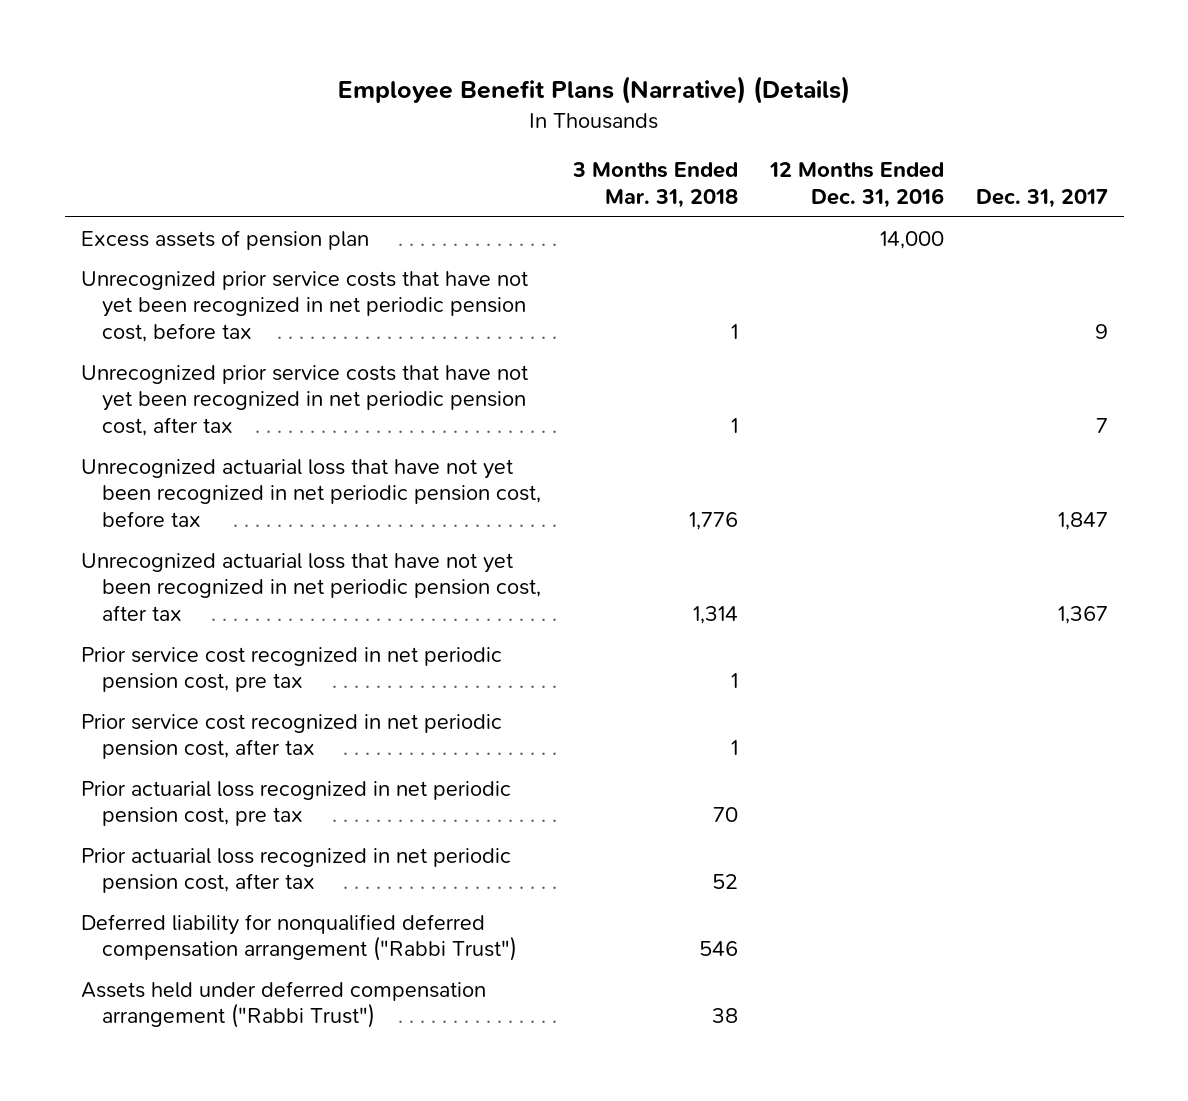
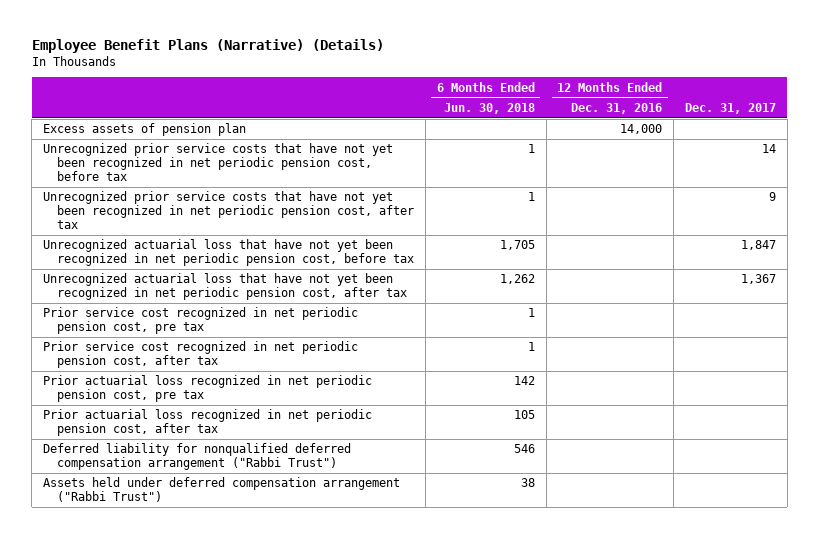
- | 3 Months Ended Mar. 31, 2018 | 12 Months Ended Dec. 31, 2016 | Dec. 31, 2017
+ | 6 Months Ended Jun. 30, 2018 | 12 Months Ended Dec. 31, 2016 | Dec. 31, 2017
- Unrecognized prior service costs that have not yet been recognized in net periodic pension cost, before tax | 1 | | 9
- Unrecognized prior service costs that have not yet been recognized in net periodic pension cost, after tax | 1 | | 7
+ Unrecognized prior service costs that have not yet been recognized in net periodic pension cost, before tax | 1 | | 14
+ Unrecognized prior service costs that have not yet been recognized in net periodic pension cost, after tax | 1 | | 9

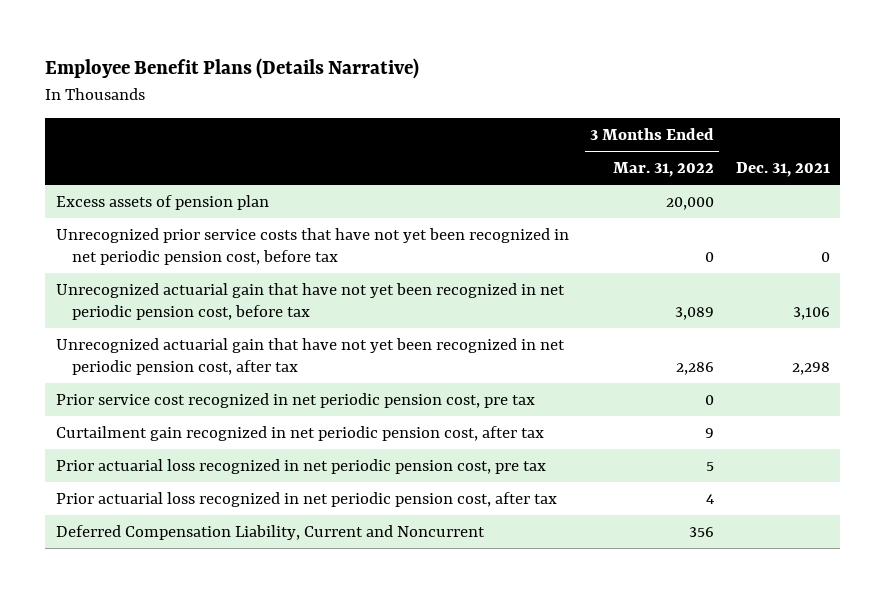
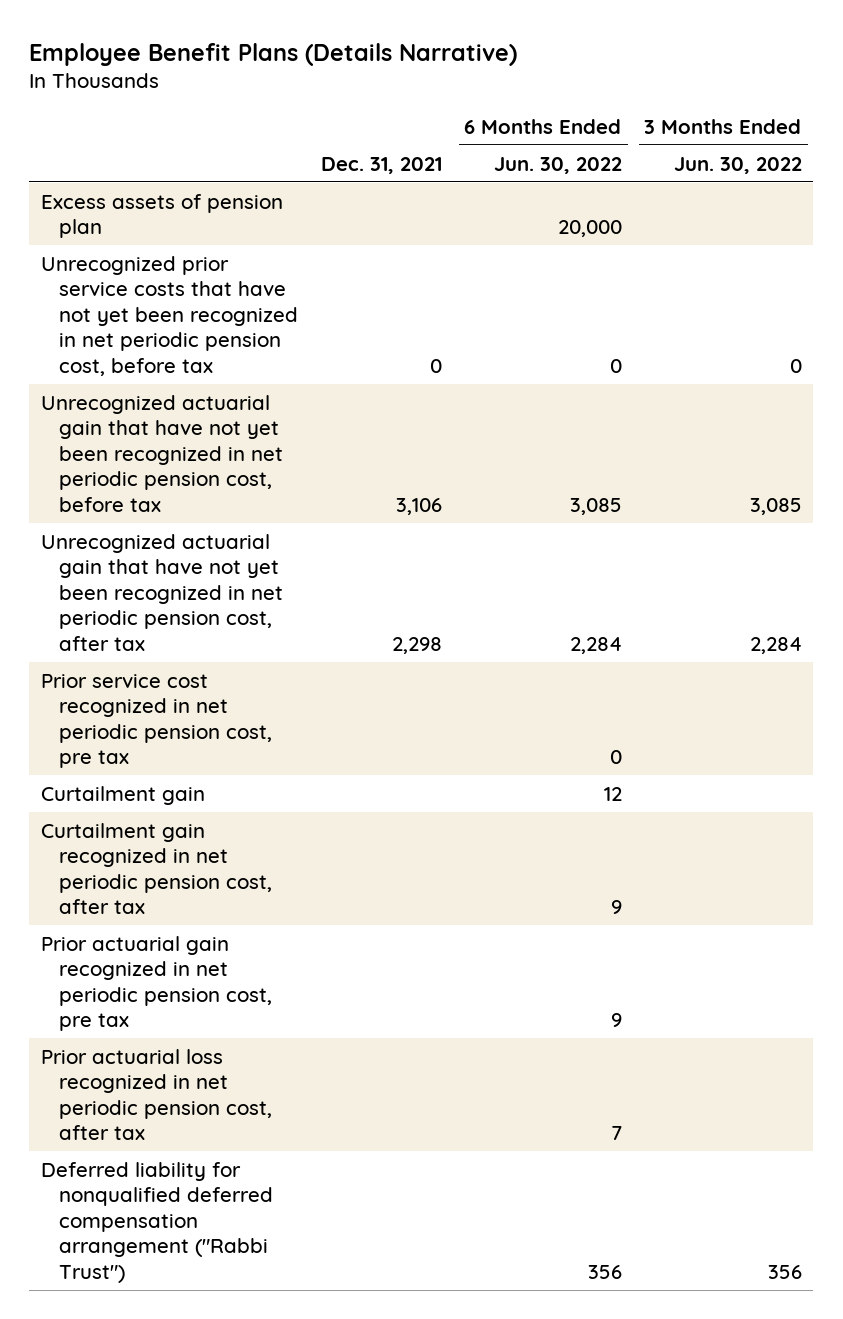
- | 3 Months Ended Mar. 31, 2022 | Dec. 31, 2021
+ | Dec. 31, 2021 | 6 Months Ended Jun. 30, 2022 | 3 Months Ended Jun. 30, 2022
+ Curtailment gain | | 12 |
- Prior actuarial loss recognized in net periodic pension cost, pre tax | 5 |
+ Prior actuarial gain recognized in net periodic pension cost, pre tax | | 9 |
- Deferred Compensation Liability, Current and Noncurrent | 356 |
+ Deferred liability for nonqualified deferred compensation arrangement ("Rabbi Trust") | | 356 | 356

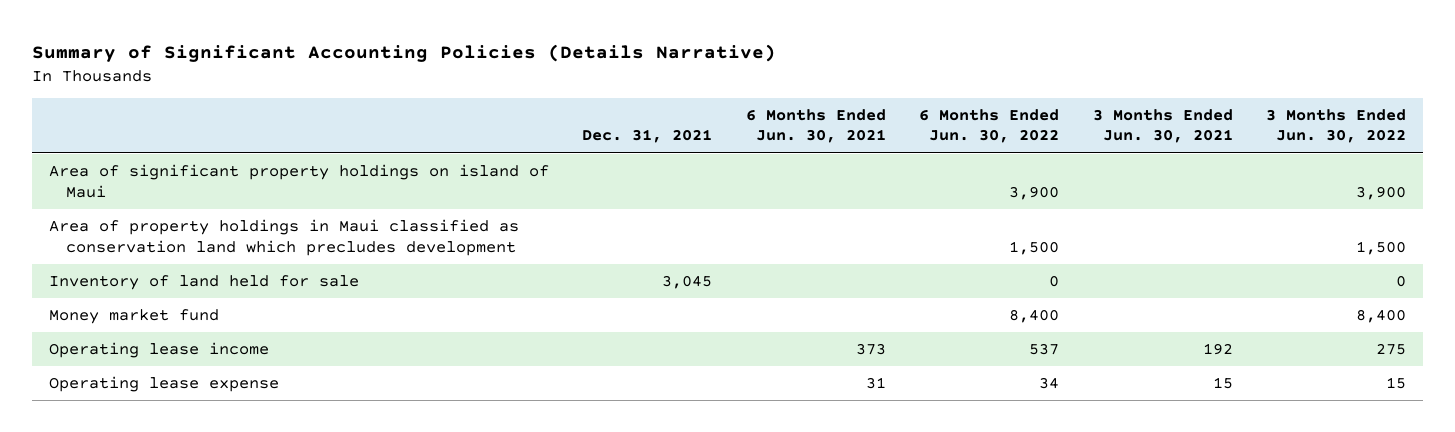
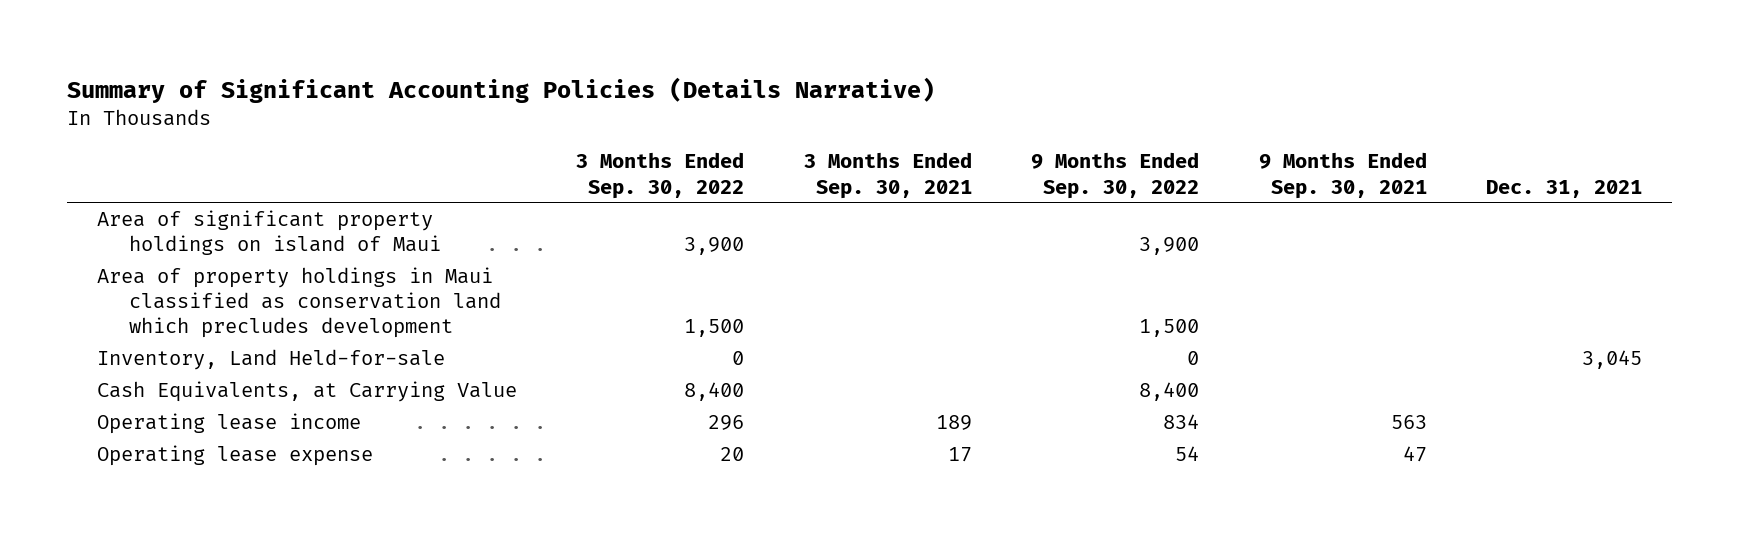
- | Dec. 31, 2021 | 6 Months Ended Jun. 30, 2021 | 6 Months Ended Jun. 30, 2022 | 3 Months Ended Jun. 30, 2021 | 3 Months Ended Jun. 30, 2022
+ | 3 Months Ended Sep. 30, 2022 | 3 Months Ended Sep. 30, 2021 | 9 Months Ended Sep. 30, 2022 | 9 Months Ended Sep. 30, 2021 | Dec. 31, 2021
- Inventory of land held for sale | 3,045 | | 0 | | 0
- Money market fund | | | 8,400 | | 8,400
+ Inventory, Land Held-for-sale | 0 | | 0 | | 3,045
+ Cash Equivalents, at Carrying Value | 8,400 | | 8,400 | |

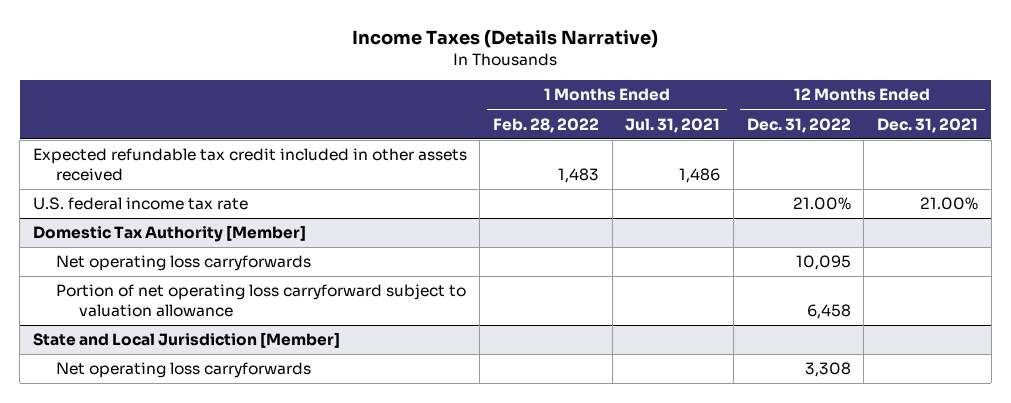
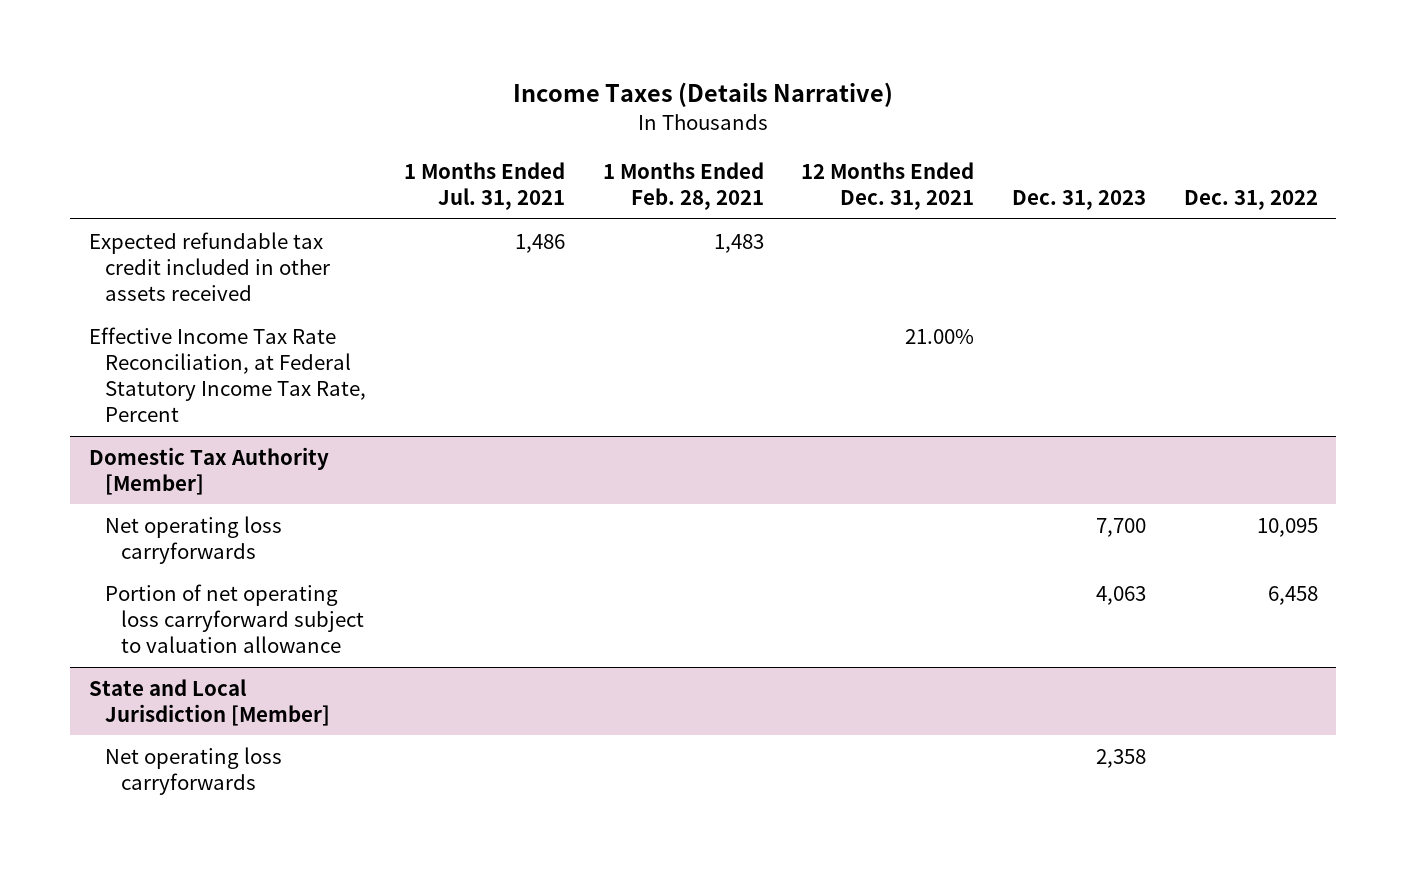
- | 1 Months Ended Feb. 28, 2022 | 1 Months Ended Jul. 31, 2021 | 12 Months Ended Dec. 31, 2022 | 12 Months Ended Dec. 31, 2021
+ | 1 Months Ended Jul. 31, 2021 | 1 Months Ended Feb. 28, 2021 | 12 Months Ended Dec. 31, 2021 | Dec. 31, 2023 | Dec. 31, 2022
- U.S. federal income tax rate | | | 21.00% | 21.00%
+ Effective Income Tax Rate Reconciliation, at Federal Statutory Income Tax Rate, Percent | | | 21.00% | |

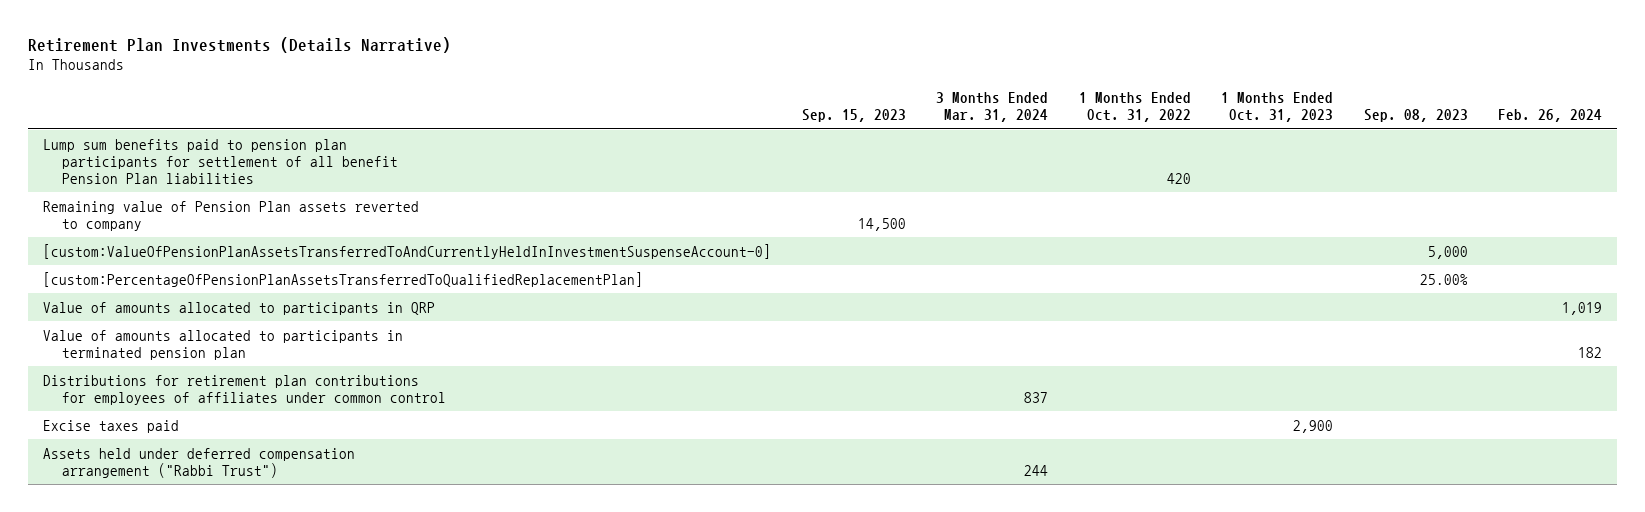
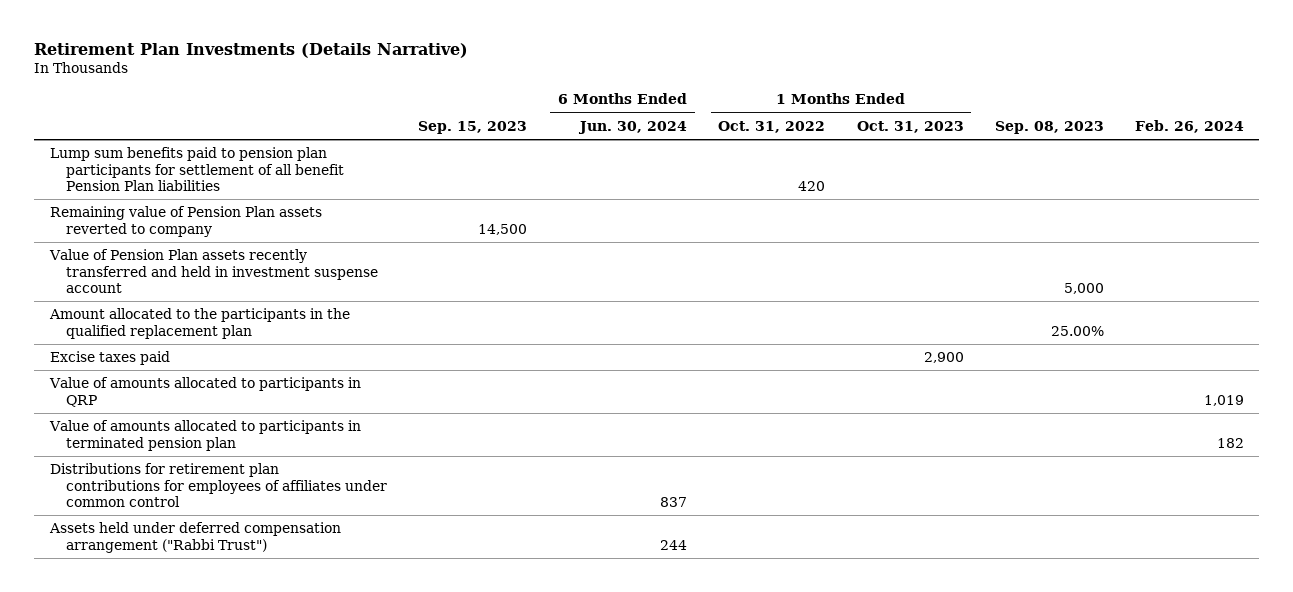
- | Sep. 15, 2023 | 3 Months Ended Mar. 31, 2024 | 1 Months Ended Oct. 31, 2022 | 1 Months Ended Oct. 31, 2023 | Sep. 08, 2023 | Feb. 26, 2024
+ | Sep. 15, 2023 | 6 Months Ended Jun. 30, 2024 | 1 Months Ended Oct. 31, 2022 | 1 Months Ended Oct. 31, 2023 | Sep. 08, 2023 | Feb. 26, 2024
- [custom:ValueOfPensionPlanAssetsTransferredToAndCurrentlyHeldInInvestmentSuspenseAccount-0] | | | | | 5,000 |
- [custom:PercentageOfPensionPlanAssetsTransferredToQualifiedReplacementPlan] | | | | | 25.00% |
+ Value of Pension Plan assets recently transferred and held in investment suspense account | | | | | 5,000 |
+ Amount allocated to the participants in the qualified replacement plan | | | | | 25.00% |
moved up: Excise taxes paid | | | | 2,900 | |

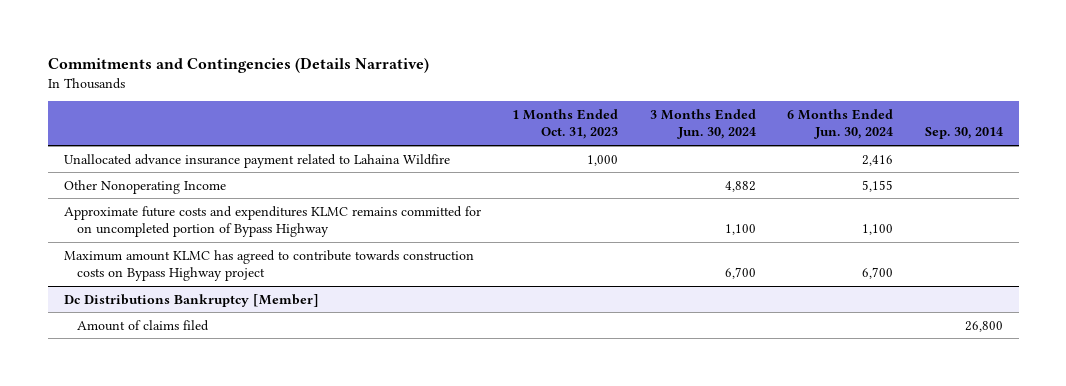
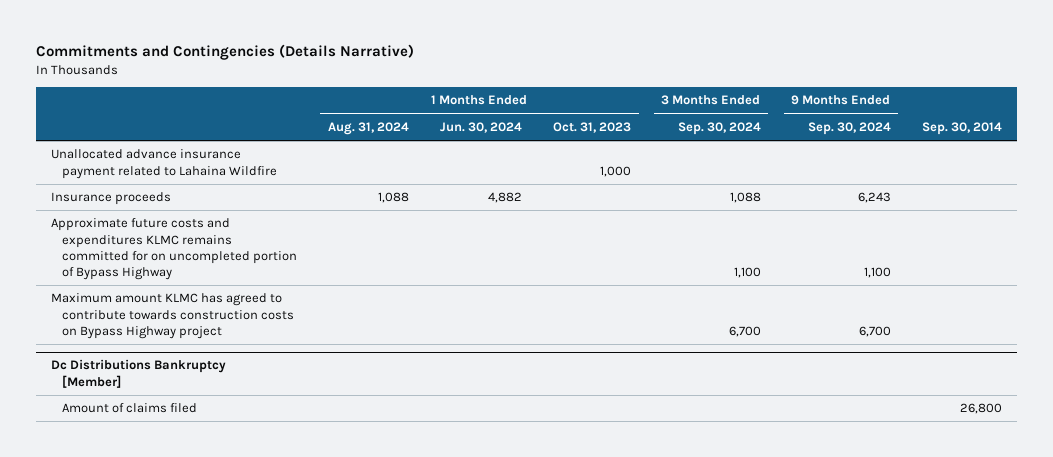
- | 1 Months Ended Oct. 31, 2023 | 3 Months Ended Jun. 30, 2024 | 6 Months Ended Jun. 30, 2024 | Sep. 30, 2014
+ | 1 Months Ended Aug. 31, 2024 | 1 Months Ended Jun. 30, 2024 | 1 Months Ended Oct. 31, 2023 | 3 Months Ended Sep. 30, 2024 | 9 Months Ended Sep. 30, 2024 | Sep. 30, 2014
- Other Nonoperating Income | | 4,882 | 5,155 |
+ Insurance proceeds | 1,088 | 4,882 | | 1,088 | 6,243 |

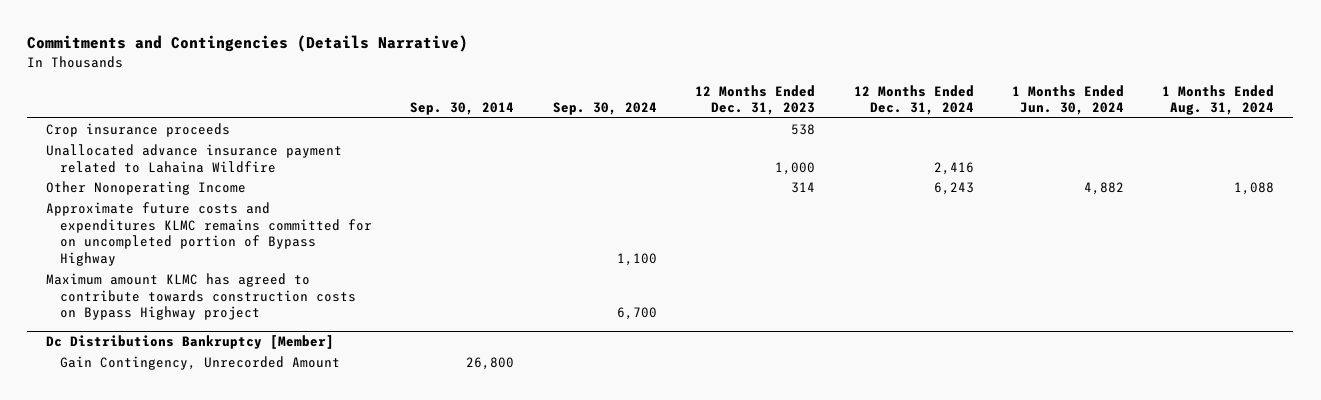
- | 1 Months Ended Aug. 31, 2024 | 1 Months Ended Jun. 30, 2024 | 1 Months Ended Oct. 31, 2023 | 3 Months Ended Sep. 30, 2024 | 9 Months Ended Sep. 30, 2024 | Sep. 30, 2014
+ | Sep. 30, 2014 | Sep. 30, 2024 | 12 Months Ended Dec. 31, 2023 | 12 Months Ended Dec. 31, 2024 | 1 Months Ended Jun. 30, 2024 | 1 Months Ended Aug. 31, 2024
+ Crop insurance proceeds | | | 538 | | |
- Insurance proceeds | 1,088 | 4,882 | | 1,088 | 6,243 |
+ Other Nonoperating Income | | | 314 | 6,243 | 4,882 | 1,088
@ Dc Distributions Bankruptcy [Member]
- Amount of claims filed | | | | | | 26,800
+ Gain Contingency, Unrecorded Amount | 26,800 | | | | |

